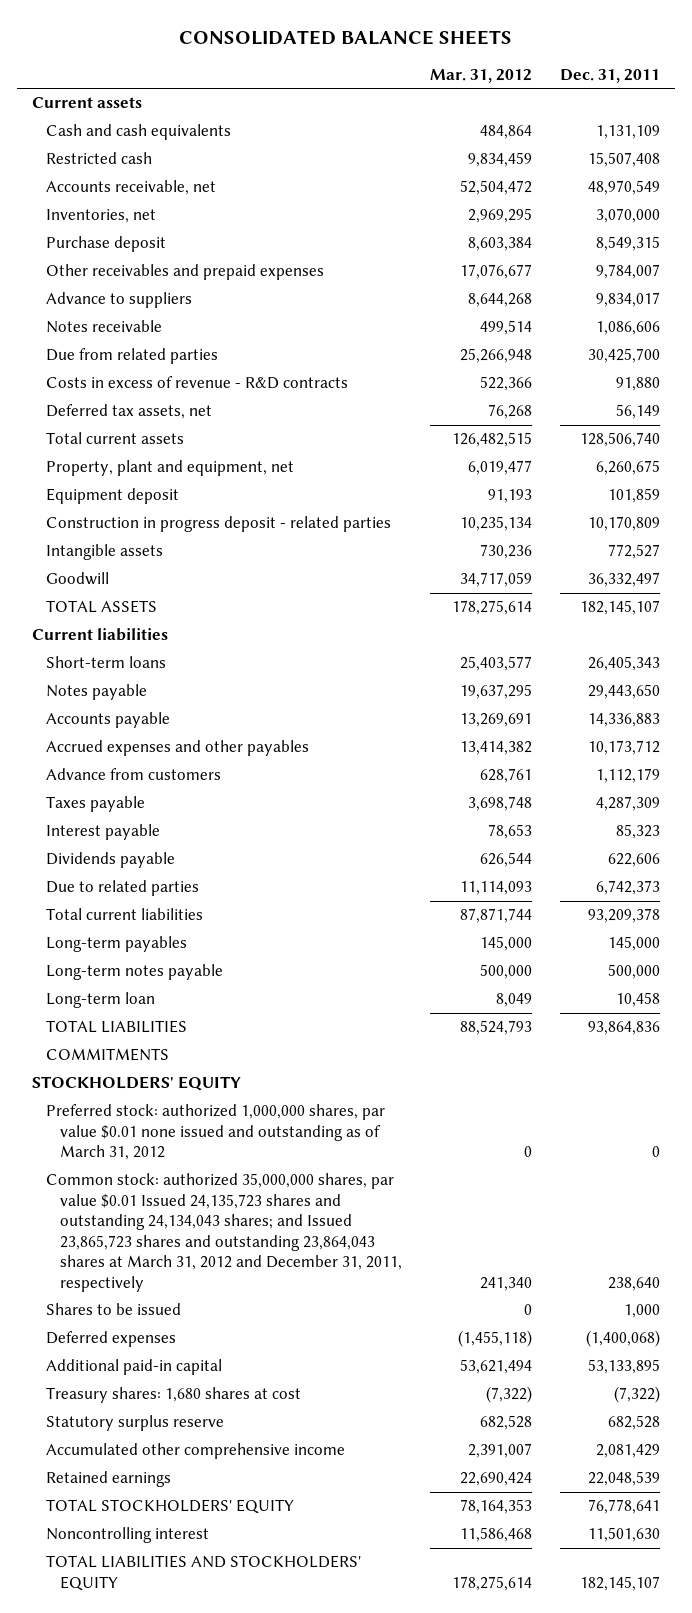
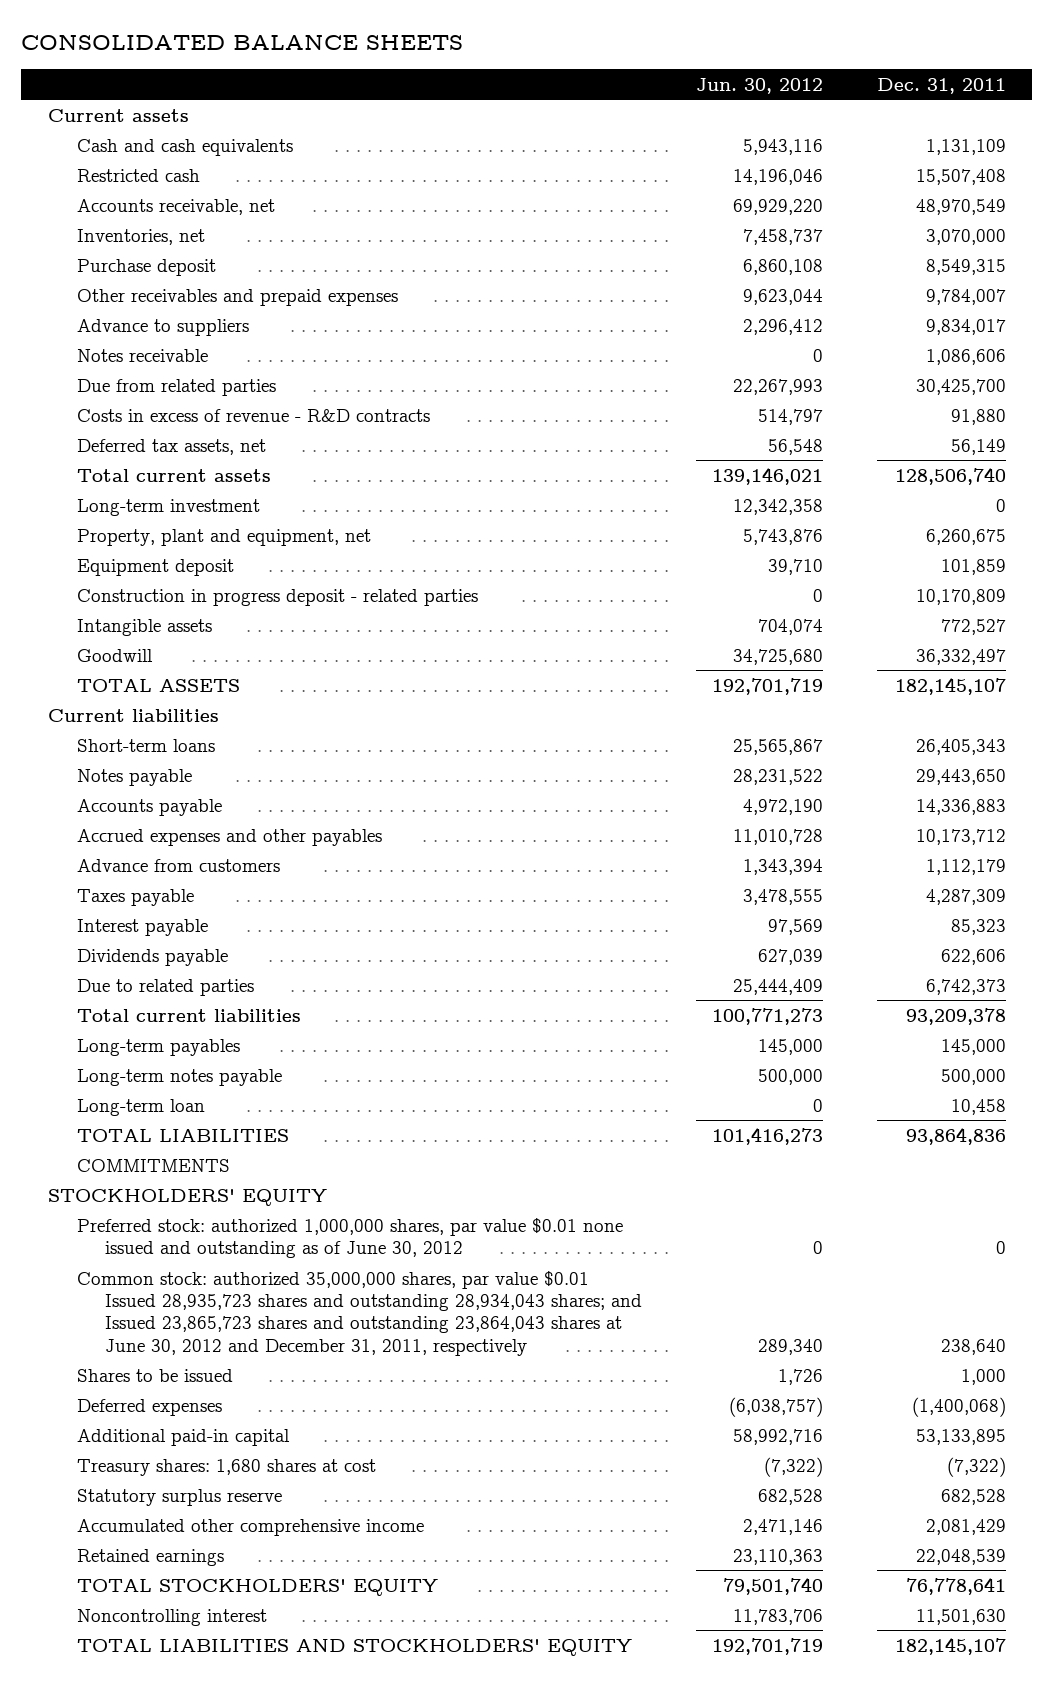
- | Mar. 31, 2012 | Dec. 31, 2011
+ | Jun. 30, 2012 | Dec. 31, 2011
+ Long-term investment | 12,342,358 | 0
- Preferred stock: authorized 1,000,000 shares, par value $0.01 none issued and outstanding as of March 31, 2012 | 0 | 0
- Common stock: authorized 35,000,000 shares, par value $0.01 Issued 24,135,723 shares and outstanding 24,134,043 shares; and Issued 23,865,723 shares and outstanding 23,864,043 shares at March 31, 2012 and December 31, 2011, respectively | 241,340 | 238,640
+ Preferred stock: authorized 1,000,000 shares, par value $0.01 none issued and outstanding as of June 30, 2012 | 0 | 0
+ Common stock: authorized 35,000,000 shares, par value $0.01 Issued 28,935,723 shares and outstanding 28,934,043 shares; and Issued 23,865,723 shares and outstanding 23,864,043 shares at June 30, 2012 and December 31, 2011, respectively | 289,340 | 238,640

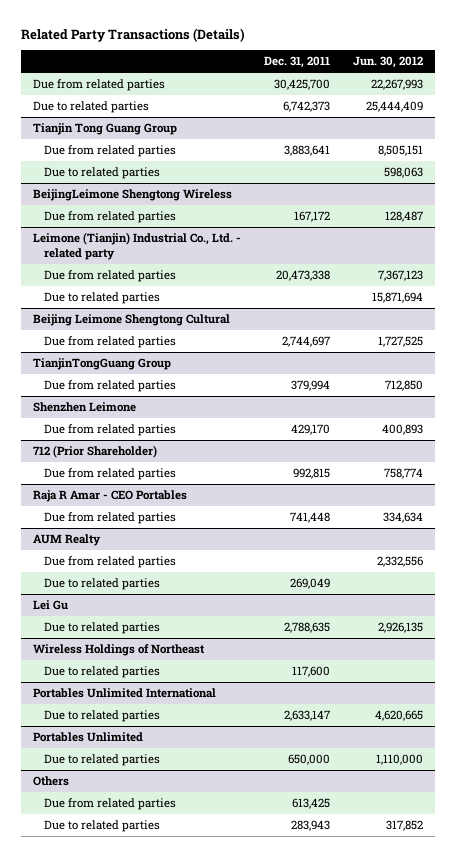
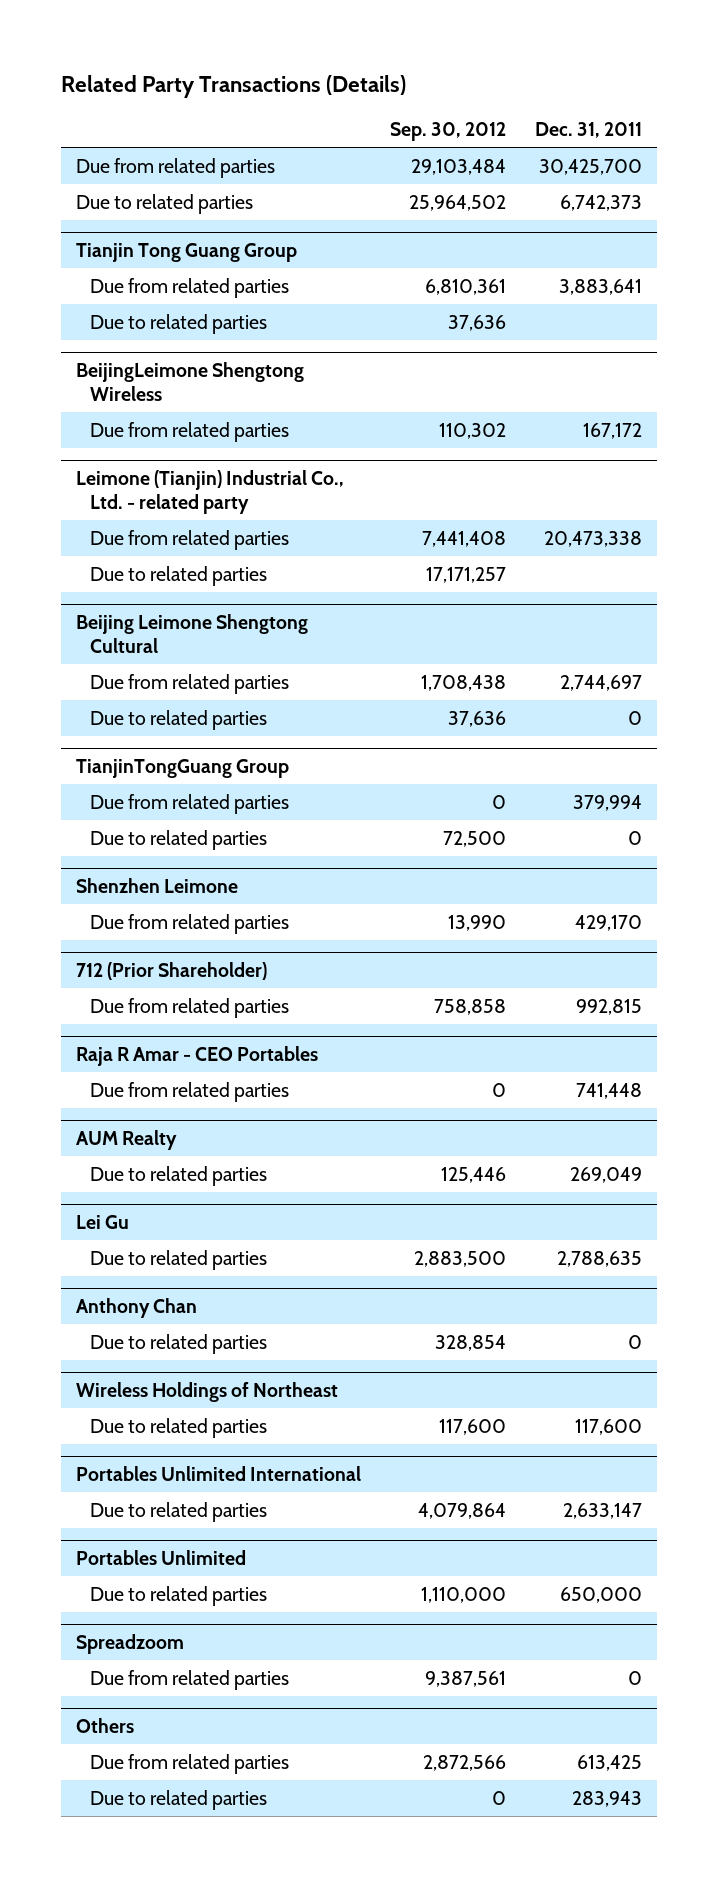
- | Dec. 31, 2011 | Jun. 30, 2012
+ | Sep. 30, 2012 | Dec. 31, 2011
@ Beijing Leimone Shengtong Cultural
+ Due to related parties | 37,636 | 0
@ TianjinTongGuang Group
+ Due to related parties | 72,500 | 0
@ AUM Realty
- Due from related parties | | 2,332,556
+ Anthony Chan
+ Due to related parties | 328,854 | 0
+ Spreadzoom
+ Due from related parties | 9,387,561 | 0

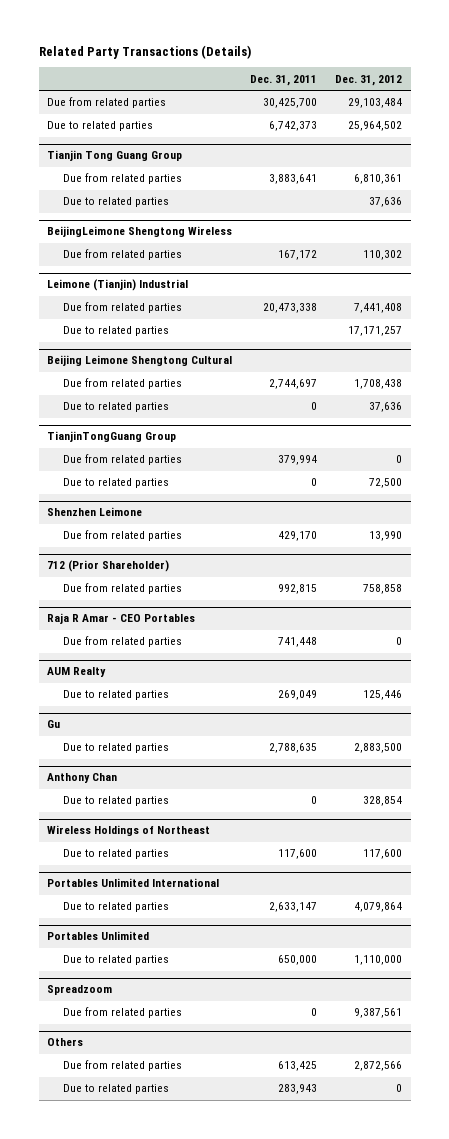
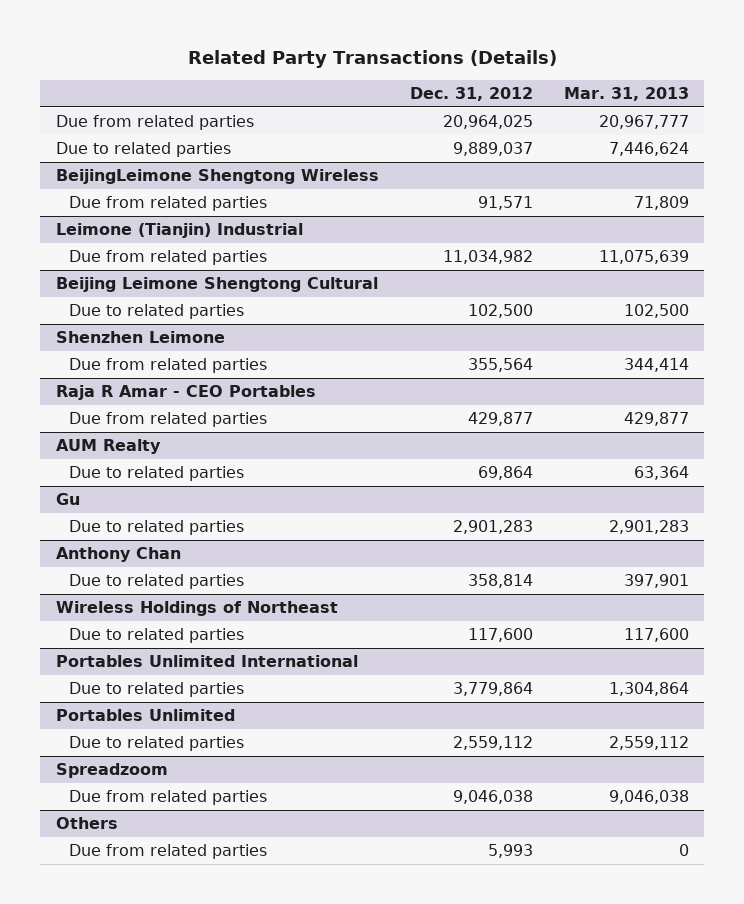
- | Dec. 31, 2011 | Dec. 31, 2012
+ | Dec. 31, 2012 | Mar. 31, 2013
- Due from related parties | 30,425,700 | 29,103,484
- Due to related parties | 6,742,373 | 25,964,502
- Tianjin Tong Guang Group
- Due from related parties | 3,883,641 | 6,810,361
- Due to related parties | | 37,636
+ Due from related parties | 20,964,025 | 20,967,777
+ Due to related parties | 9,889,037 | 7,446,624
@ BeijingLeimone Shengtong Wireless
- Due from related parties | 167,172 | 110,302
+ Due from related parties | 91,571 | 71,809
@ Leimone (Tianjin) Industrial
- Due from related parties | 20,473,338 | 7,441,408
- Due to related parties | | 17,171,257
+ Due from related parties | 11,034,982 | 11,075,639
@ Beijing Leimone Shengtong Cultural
- Due from related parties | 2,744,697 | 1,708,438
- Due to related parties | 0 | 37,636
- TianjinTongGuang Group
- Due from related parties | 379,994 | 0
- Due to related parties | 0 | 72,500
@ Beijing Leimone Shengtong Cultural
+ Due to related parties | 102,500 | 102,500
@ Shenzhen Leimone
- Due from related parties | 429,170 | 13,990
- 712 (Prior Shareholder)
- Due from related parties | 992,815 | 758,858
@ Shenzhen Leimone
+ Due from related parties | 355,564 | 344,414
@ Raja R Amar - CEO Portables
- Due from related parties | 741,448 | 0
+ Due from related parties | 429,877 | 429,877
@ AUM Realty
- Due to related parties | 269,049 | 125,446
+ Due to related parties | 69,864 | 63,364
@ Gu
- Due to related parties | 2,788,635 | 2,883,500
+ Due to related parties | 2,901,283 | 2,901,283
@ Anthony Chan
- Due to related parties | 0 | 328,854
+ Due to related parties | 358,814 | 397,901
@ Portables Unlimited International
- Due to related parties | 2,633,147 | 4,079,864
+ Due to related parties | 3,779,864 | 1,304,864
@ Portables Unlimited
- Due to related parties | 650,000 | 1,110,000
+ Due to related parties | 2,559,112 | 2,559,112
@ Spreadzoom
- Due from related parties | 0 | 9,387,561
+ Due from related parties | 9,046,038 | 9,046,038
@ Others
- Due from related parties | 613,425 | 2,872,566
- Due to related parties | 283,943 | 0
+ Due from related parties | 5,993 | 0

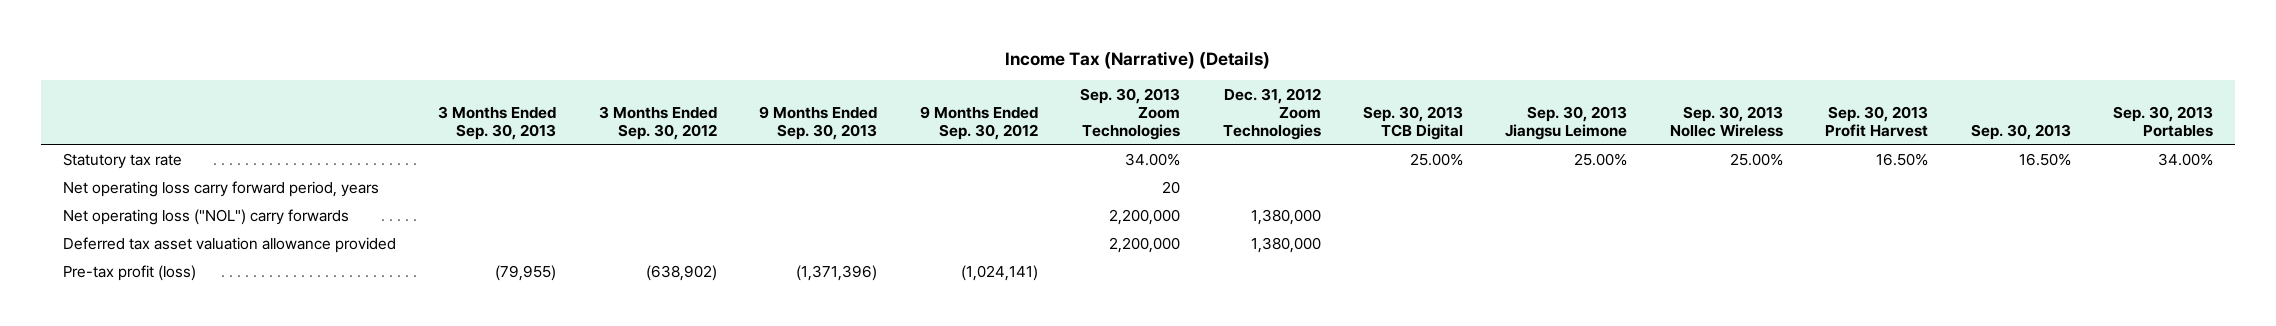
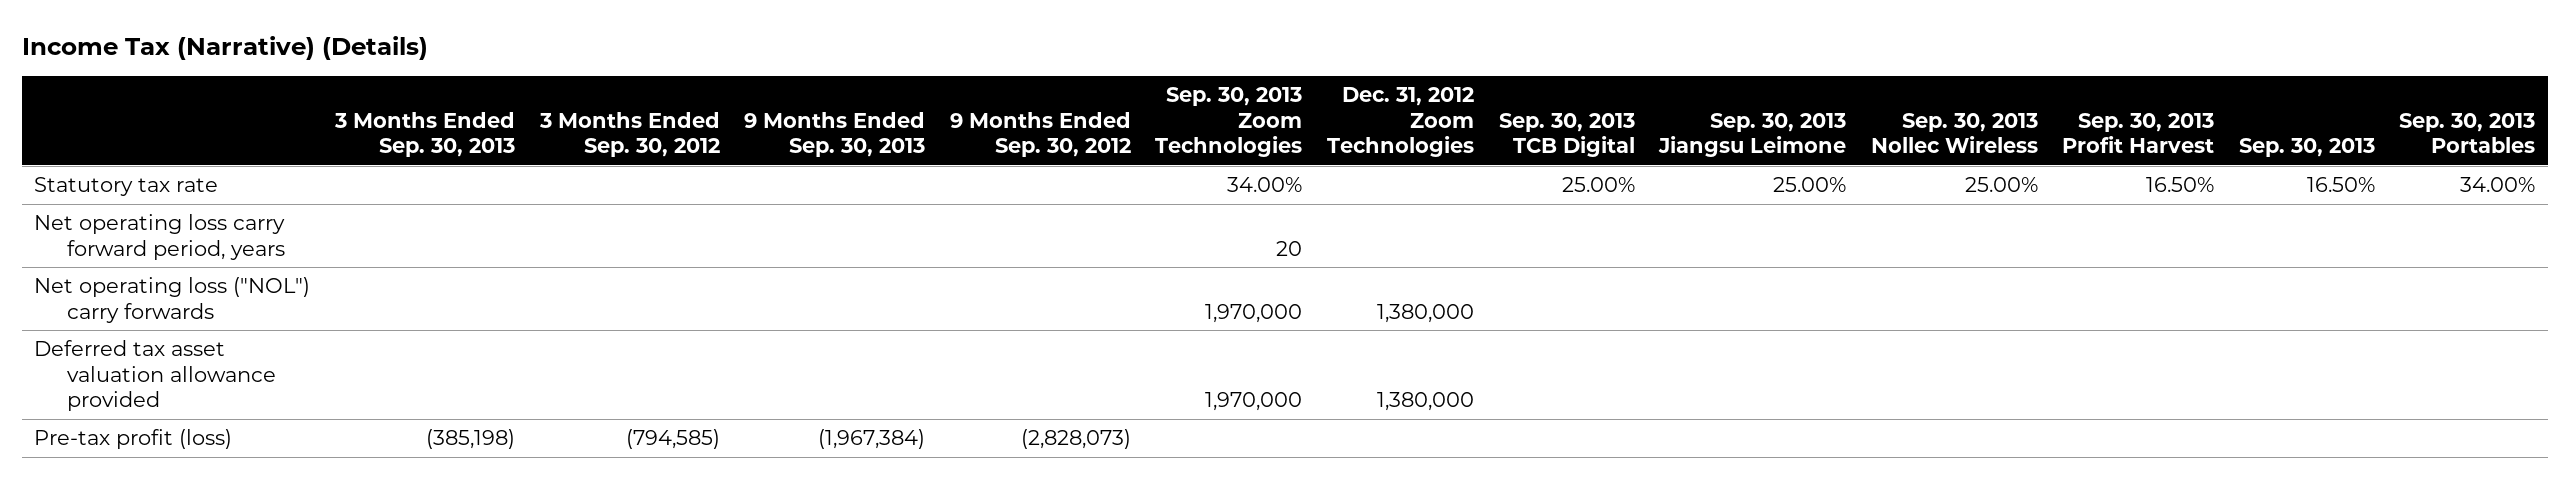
- Net operating loss ("NOL") carry forwards | | | | | 2,200,000 | 1,380,000 | | | | | |
- Deferred tax asset valuation allowance provided | | | | | 2,200,000 | 1,380,000 | | | | | |
- Pre-tax profit (loss) | (79,955) | (638,902) | (1,371,396) | (1,024,141) | | | | | | | |
+ Net operating loss ("NOL") carry forwards | | | | | 1,970,000 | 1,380,000 | | | | | |
+ Deferred tax asset valuation allowance provided | | | | | 1,970,000 | 1,380,000 | | | | | |
+ Pre-tax profit (loss) | (385,198) | (794,585) | (1,967,384) | (2,828,073) | | | | | | | |

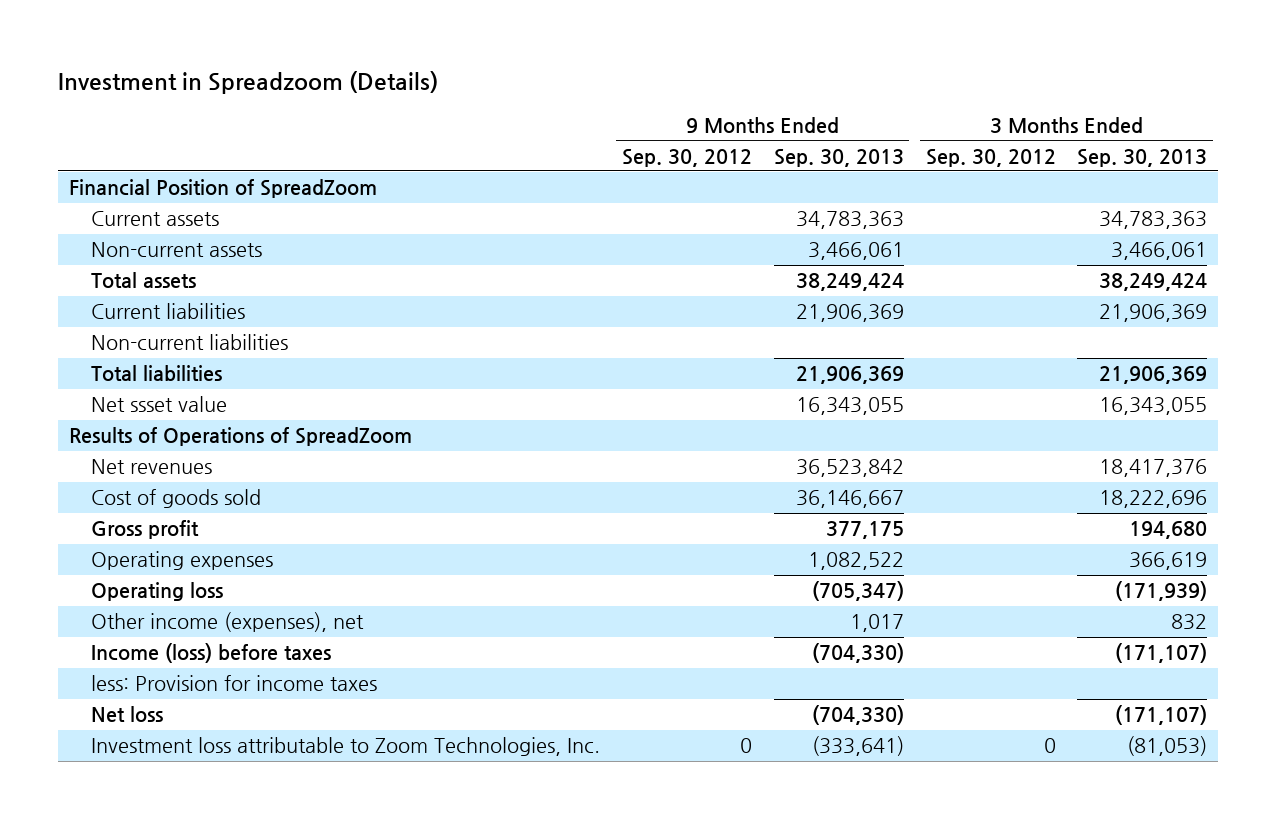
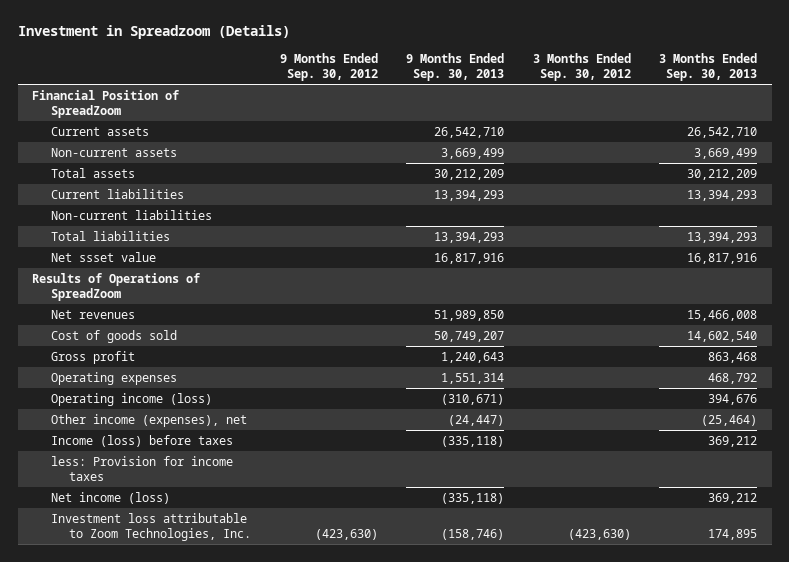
- Current assets | | 34,783,363 | | 34,783,363
- Non-current assets | | 3,466,061 | | 3,466,061
- Total assets | | 38,249,424 | | 38,249,424
- Current liabilities | | 21,906,369 | | 21,906,369
+ Current assets | | 26,542,710 | | 26,542,710
+ Non-current assets | | 3,669,499 | | 3,669,499
+ Total assets | | 30,212,209 | | 30,212,209
+ Current liabilities | | 13,394,293 | | 13,394,293
- Total liabilities | | 21,906,369 | | 21,906,369
- Net ssset value | | 16,343,055 | | 16,343,055
+ Total liabilities | | 13,394,293 | | 13,394,293
+ Net ssset value | | 16,817,916 | | 16,817,916
- Net revenues | | 36,523,842 | | 18,417,376
- Cost of goods sold | | 36,146,667 | | 18,222,696
- Gross profit | | 377,175 | | 194,680
- Operating expenses | | 1,082,522 | | 366,619
- Operating loss | | (705,347) | | (171,939)
- Other income (expenses), net | | 1,017 | | 832
- Income (loss) before taxes | | (704,330) | | (171,107)
+ Net revenues | | 51,989,850 | | 15,466,008
+ Cost of goods sold | | 50,749,207 | | 14,602,540
+ Gross profit | | 1,240,643 | | 863,468
+ Operating expenses | | 1,551,314 | | 468,792
+ Operating income (loss) | | (310,671) | | 394,676
+ Other income (expenses), net | | (24,447) | | (25,464)
+ Income (loss) before taxes | | (335,118) | | 369,212
- Net loss | | (704,330) | | (171,107)
- Investment loss attributable to Zoom Technologies, Inc. | 0 | (333,641) | 0 | (81,053)
+ Net income (loss) | | (335,118) | | 369,212
+ Investment loss attributable to Zoom Technologies, Inc. | (423,630) | (158,746) | (423,630) | 174,895

